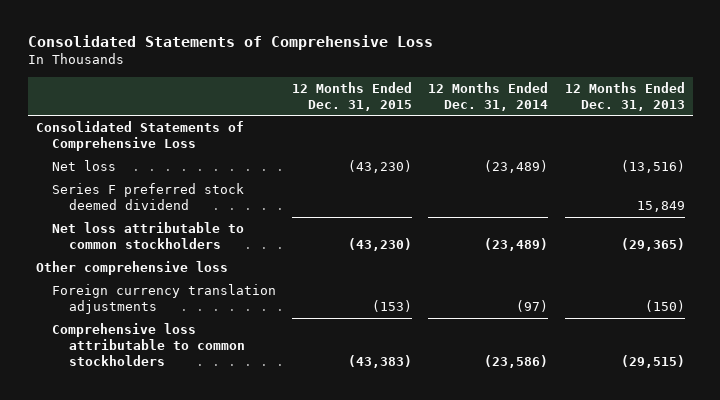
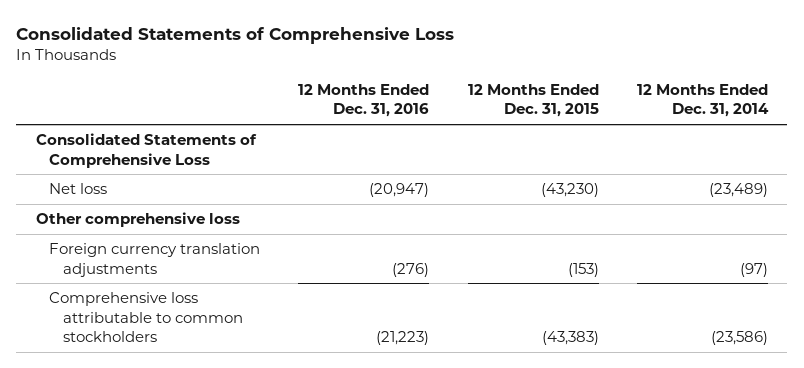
- | 12 Months Ended Dec. 31, 2015 | 12 Months Ended Dec. 31, 2014 | 12 Months Ended Dec. 31, 2013
+ | 12 Months Ended Dec. 31, 2016 | 12 Months Ended Dec. 31, 2015 | 12 Months Ended Dec. 31, 2014
- Series F preferred stock deemed dividend | | | 15,849
- Net loss attributable to common stockholders | (43,230) | (23,489) | (29,365)

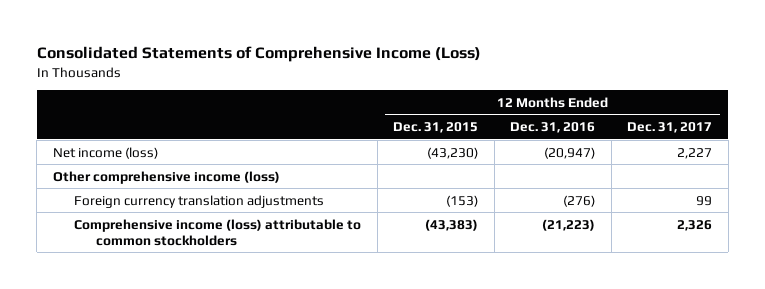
- Consolidated Statements of Comprehensive Loss
+ Consolidated Statements of Comprehensive Income (Loss)
- | 12 Months Ended Dec. 31, 2016 | 12 Months Ended Dec. 31, 2015 | 12 Months Ended Dec. 31, 2014
+ | 12 Months Ended Dec. 31, 2015 | 12 Months Ended Dec. 31, 2016 | 12 Months Ended Dec. 31, 2017
- Consolidated Statements of Comprehensive Loss
- Net loss | (20,947) | (43,230) | (23,489)
- Other comprehensive loss
+ Net income (loss) | (43,230) | (20,947) | 2,227
+ Other comprehensive income (loss)
- Comprehensive loss attributable to common stockholders | (21,223) | (43,383) | (23,586)
+ Comprehensive income (loss) attributable to common stockholders | (43,383) | (21,223) | 2,326

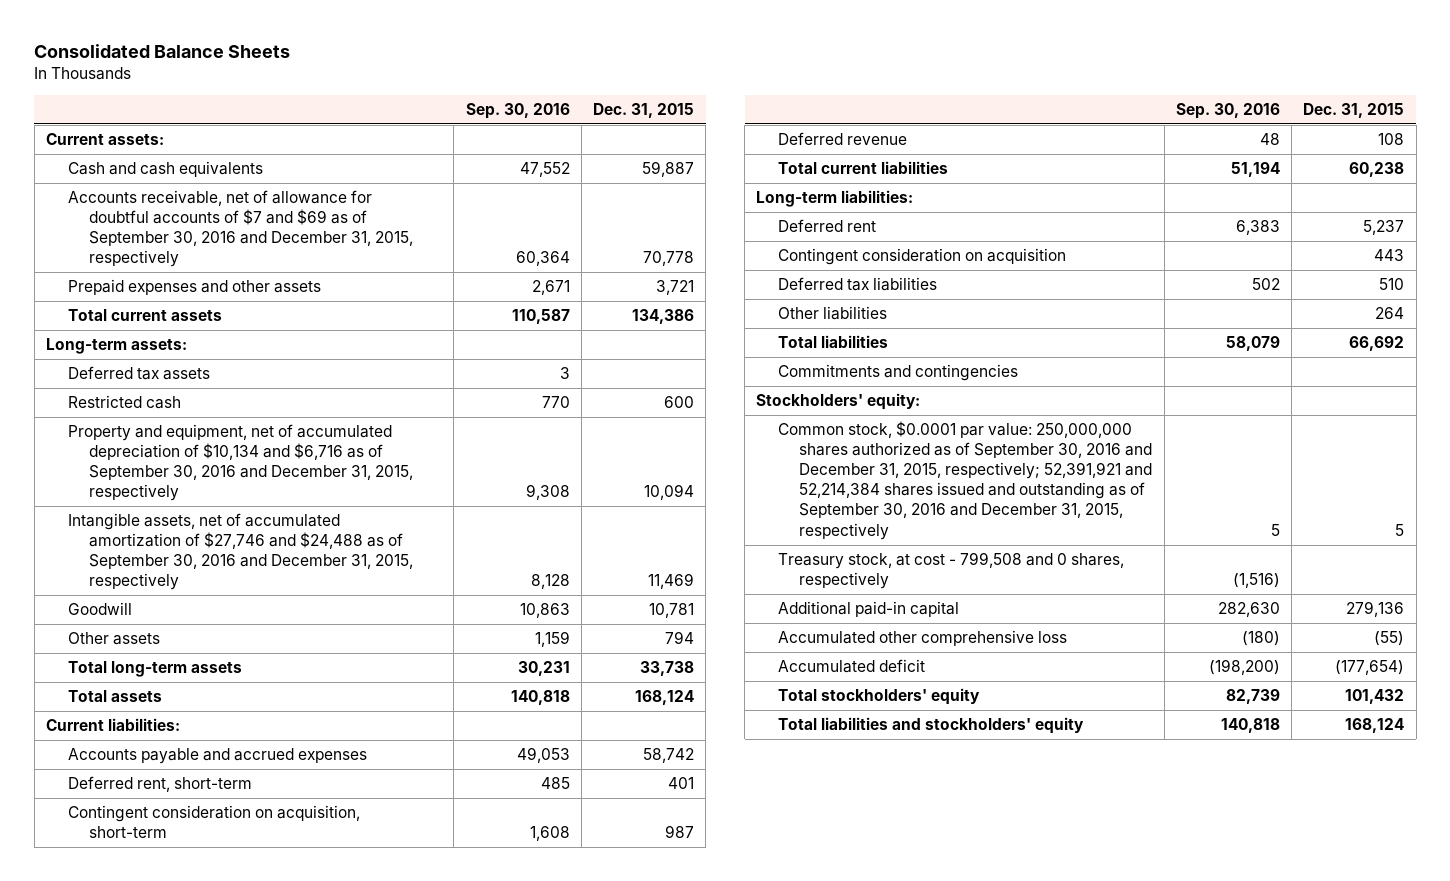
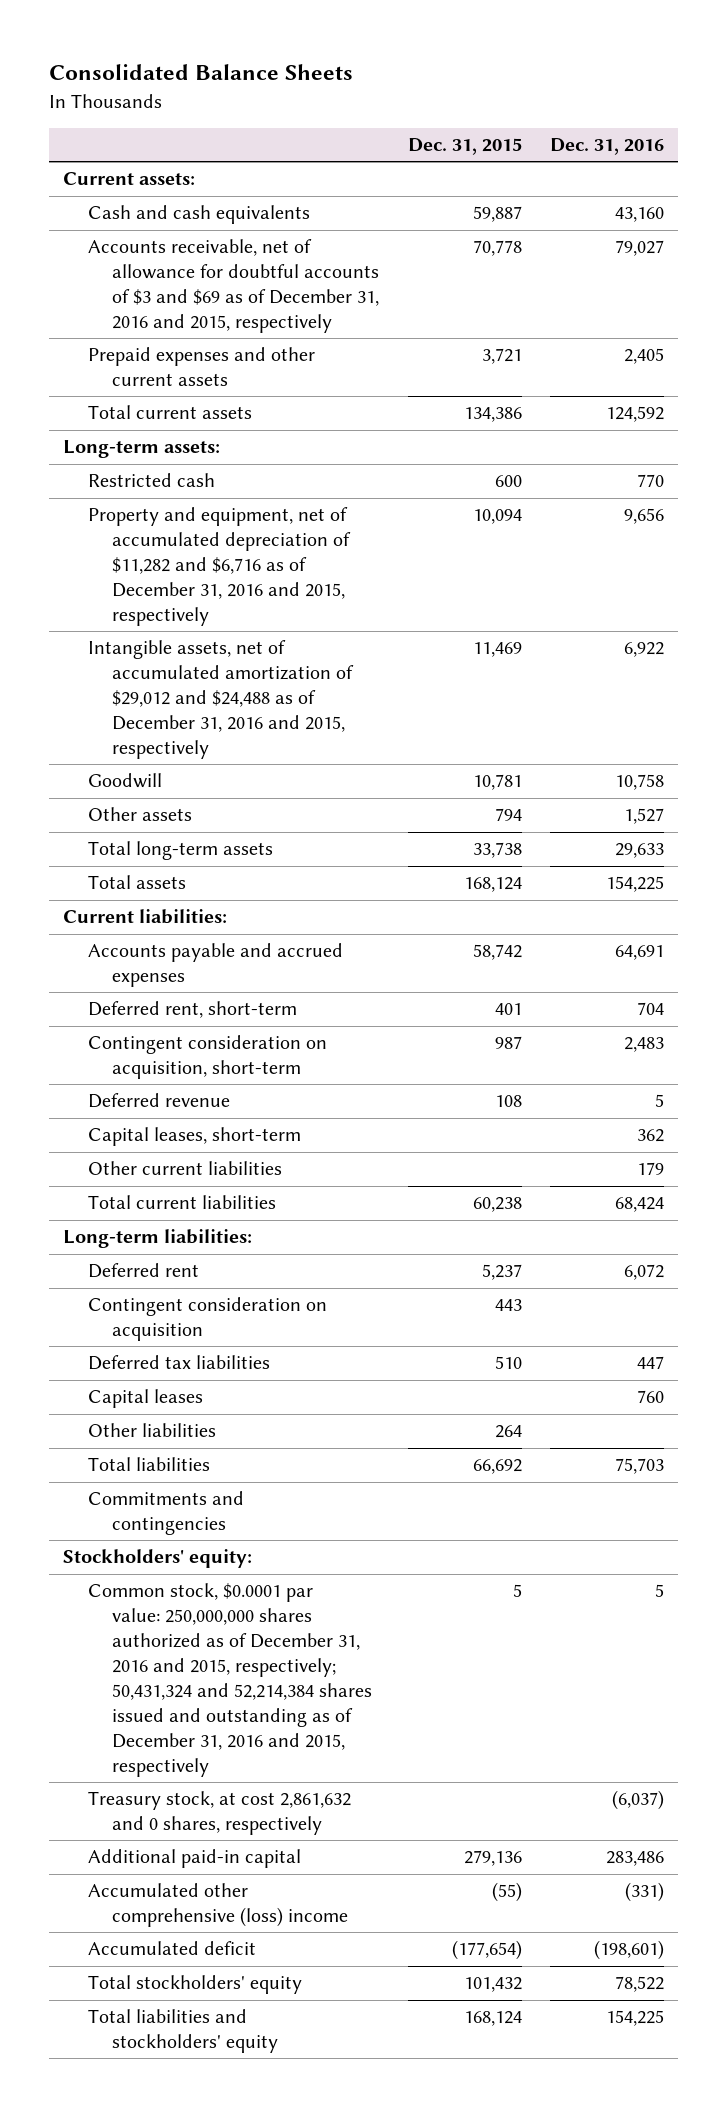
- | Sep. 30, 2016 | Dec. 31, 2015
+ | Dec. 31, 2015 | Dec. 31, 2016
- Accounts receivable, net of allowance for doubtful accounts of $7 and $69 as of September 30, 2016 and December 31, 2015, respectively | 60,364 | 70,778
- Prepaid expenses and other assets | 2,671 | 3,721
+ Accounts receivable, net of allowance for doubtful accounts of $3 and $69 as of December 31, 2016 and 2015, respectively | 70,778 | 79,027
+ Prepaid expenses and other current assets | 3,721 | 2,405
- Deferred tax assets | 3 |
- Property and equipment, net of accumulated depreciation of $10,134 and $6,716 as of September 30, 2016 and December 31, 2015, respectively | 9,308 | 10,094
- Intangible assets, net of accumulated amortization of $27,746 and $24,488 as of September 30, 2016 and December 31, 2015, respectively | 8,128 | 11,469
+ Property and equipment, net of accumulated depreciation of $11,282 and $6,716 as of December 31, 2016 and 2015, respectively | 10,094 | 9,656
+ Intangible assets, net of accumulated amortization of $29,012 and $24,488 as of December 31, 2016 and 2015, respectively | 11,469 | 6,922
+ Capital leases, short-term | | 362
+ Other current liabilities | | 179
+ Capital leases | | 760
- Common stock, $0.0001 par value: 250,000,000 shares authorized as of September 30, 2016 and December 31, 2015, respectively; 52,391,921 and 52,214,384 shares issued and outstanding as of September 30, 2016 and December 31, 2015, respectively | 5 | 5
- Treasury stock, at cost - 799,508 and 0 shares, respectively | (1,516) |
+ Common stock, $0.0001 par value: 250,000,000 shares authorized as of December 31, 2016 and 2015, respectively; 50,431,324 and 52,214,384 shares issued and outstanding as of December 31, 2016 and 2015, respectively | 5 | 5
+ Treasury stock, at cost 2,861,632 and 0 shares, respectively | | (6,037)
- Accumulated other comprehensive loss | (180) | (55)
+ Accumulated other comprehensive (loss) income | (55) | (331)

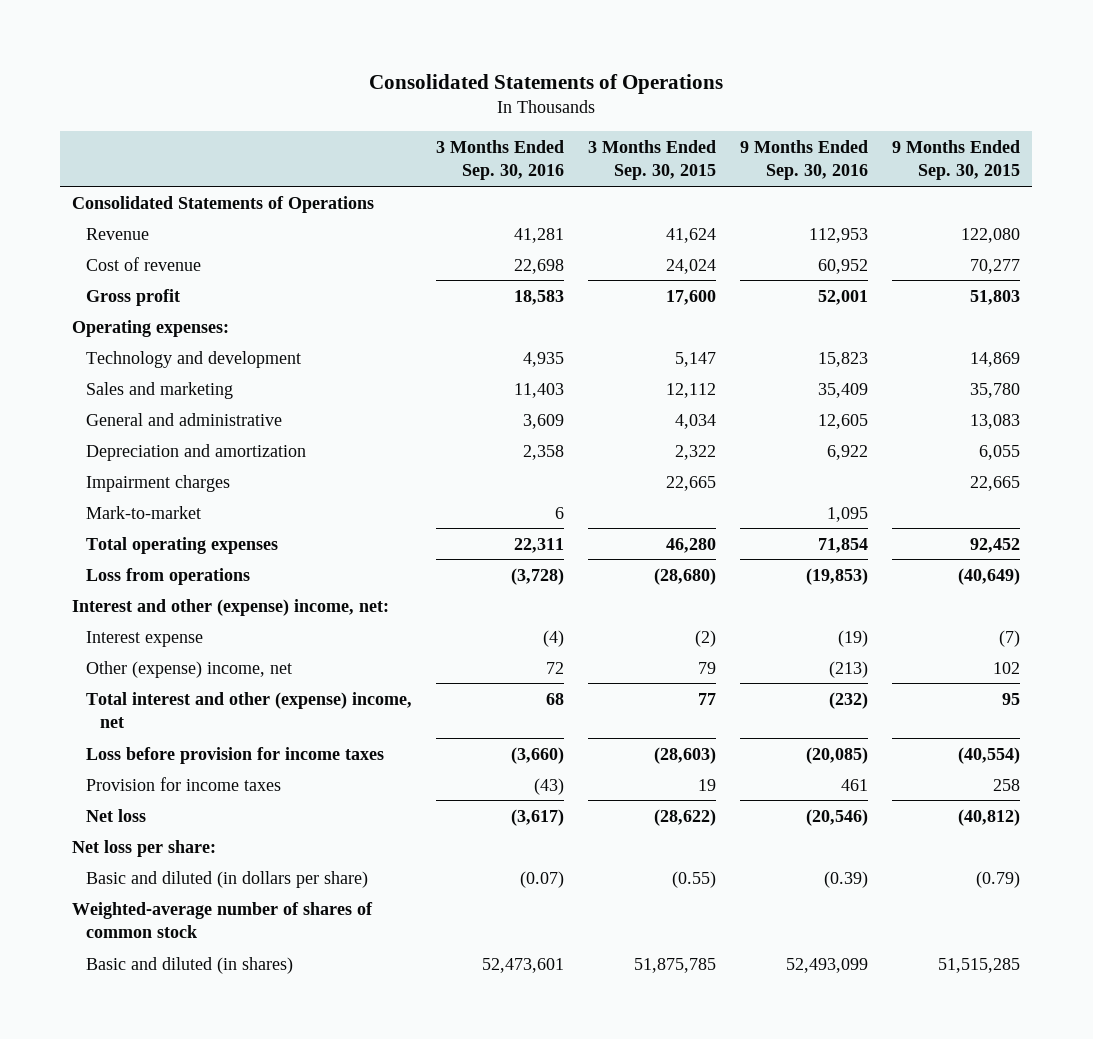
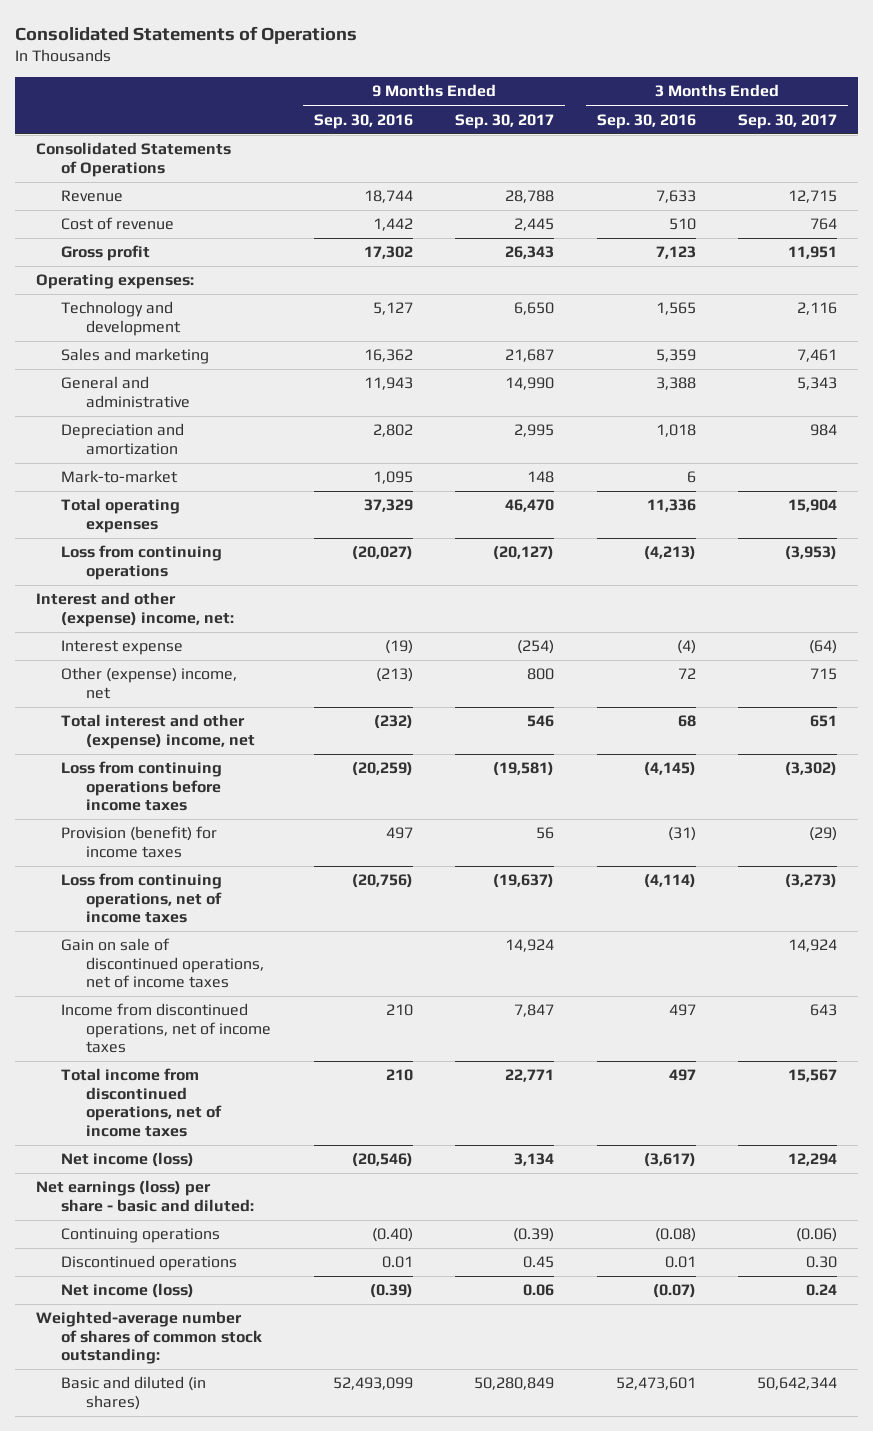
- | 3 Months Ended Sep. 30, 2016 | 3 Months Ended Sep. 30, 2015 | 9 Months Ended Sep. 30, 2016 | 9 Months Ended Sep. 30, 2015
+ | 9 Months Ended Sep. 30, 2016 | 9 Months Ended Sep. 30, 2017 | 3 Months Ended Sep. 30, 2016 | 3 Months Ended Sep. 30, 2017
- Revenue | 41,281 | 41,624 | 112,953 | 122,080
- Cost of revenue | 22,698 | 24,024 | 60,952 | 70,277
- Gross profit | 18,583 | 17,600 | 52,001 | 51,803
+ Revenue | 18,744 | 28,788 | 7,633 | 12,715
+ Cost of revenue | 1,442 | 2,445 | 510 | 764
+ Gross profit | 17,302 | 26,343 | 7,123 | 11,951
- Technology and development | 4,935 | 5,147 | 15,823 | 14,869
- Sales and marketing | 11,403 | 12,112 | 35,409 | 35,780
- General and administrative | 3,609 | 4,034 | 12,605 | 13,083
- Depreciation and amortization | 2,358 | 2,322 | 6,922 | 6,055
- Impairment charges | | 22,665 | | 22,665
+ Technology and development | 5,127 | 6,650 | 1,565 | 2,116
+ Sales and marketing | 16,362 | 21,687 | 5,359 | 7,461
+ General and administrative | 11,943 | 14,990 | 3,388 | 5,343
+ Depreciation and amortization | 2,802 | 2,995 | 1,018 | 984
- Total operating expenses | 22,311 | 46,280 | 71,854 | 92,452
- Loss from operations | (3,728) | (28,680) | (19,853) | (40,649)
+ Total operating expenses | 37,329 | 46,470 | 11,336 | 15,904
+ Loss from continuing operations | (20,027) | (20,127) | (4,213) | (3,953)
- Loss before provision for income taxes | (3,660) | (28,603) | (20,085) | (40,554)
- Provision for income taxes | (43) | 19 | 461 | 258
- Net loss | (3,617) | (28,622) | (20,546) | (40,812)
- Net loss per share:
- Basic and diluted (in dollars per share) | (0.07) | (0.55) | (0.39) | (0.79)
- Weighted-average number of shares of common stock
+ Loss from continuing operations before income taxes | (20,259) | (19,581) | (4,145) | (3,302)
+ Provision (benefit) for income taxes | 497 | 56 | (31) | (29)
+ Loss from continuing operations, net of income taxes | (20,756) | (19,637) | (4,114) | (3,273)
+ Gain on sale of discontinued operations, net of income taxes | | 14,924 | | 14,924
+ Income from discontinued operations, net of income taxes | 210 | 7,847 | 497 | 643
+ Total income from discontinued operations, net of income taxes | 210 | 22,771 | 497 | 15,567
+ Net income (loss) | (20,546) | 3,134 | (3,617) | 12,294
+ Net earnings (loss) per share - basic and diluted:
+ Continuing operations | (0.40) | (0.39) | (0.08) | (0.06)
+ Discontinued operations | 0.01 | 0.45 | 0.01 | 0.30
+ Net income (loss) | (0.39) | 0.06 | (0.07) | 0.24
+ Weighted-average number of shares of common stock outstanding:

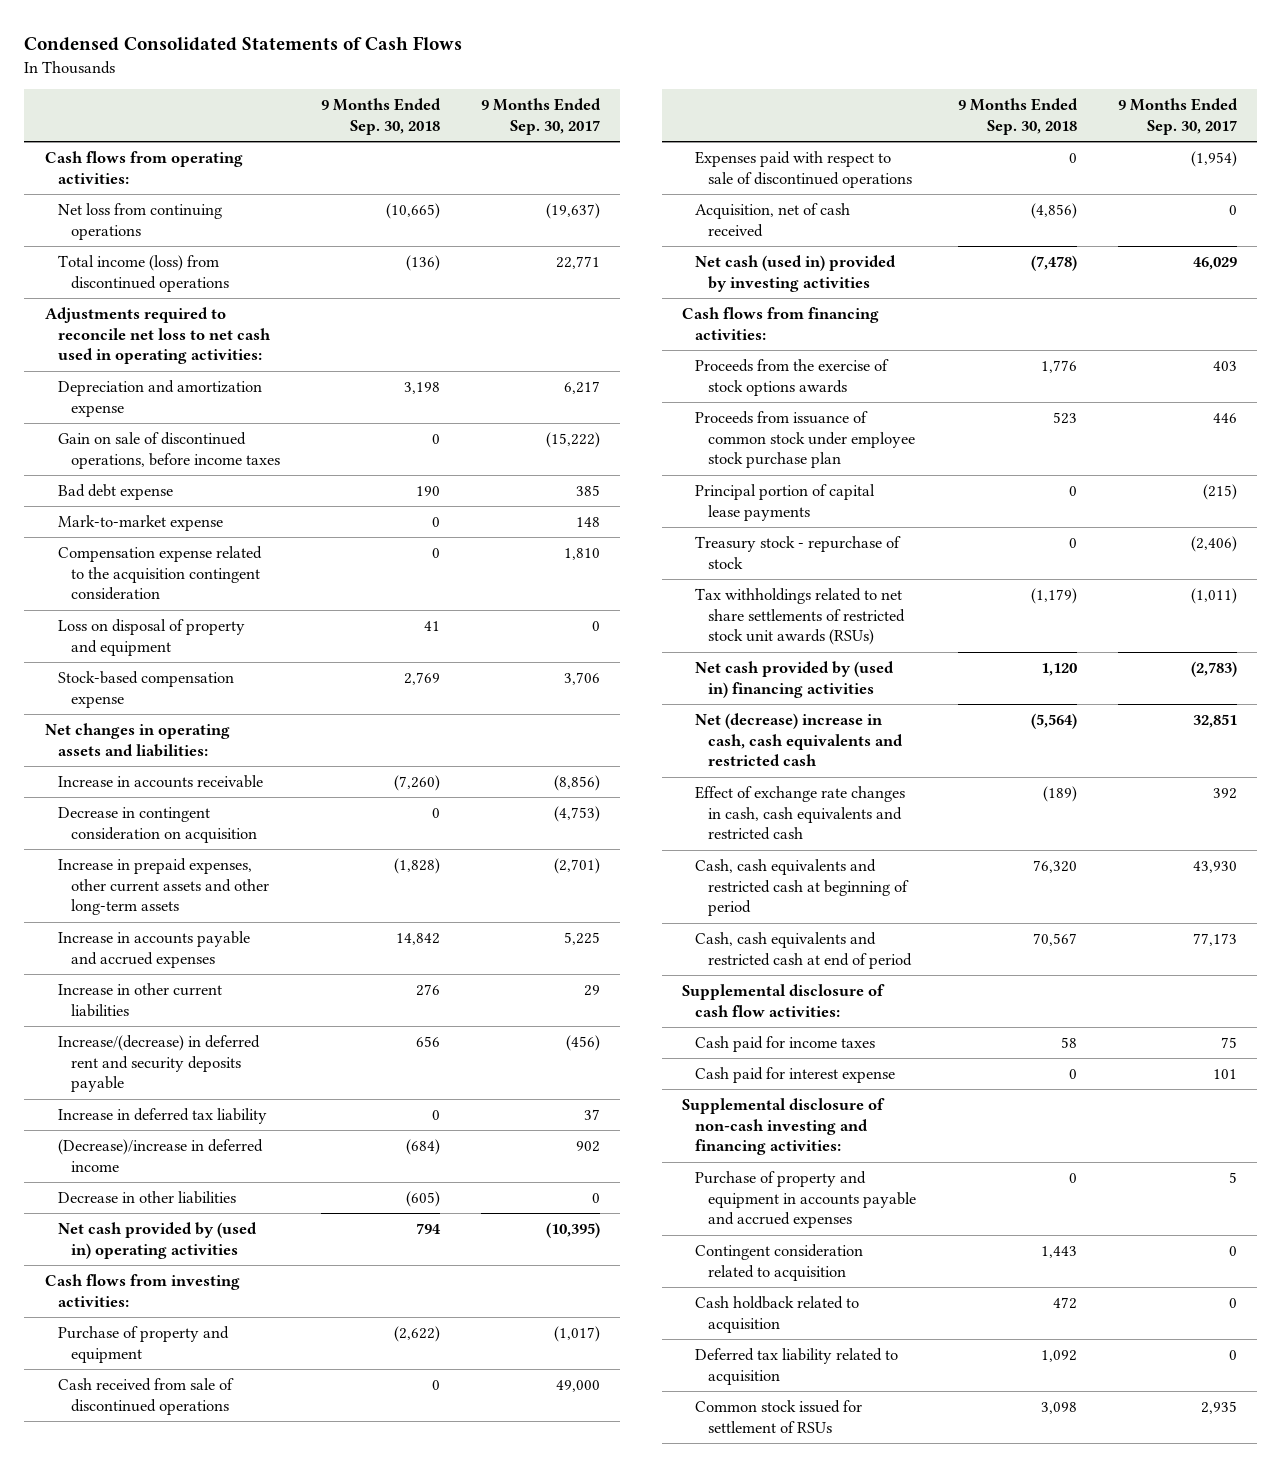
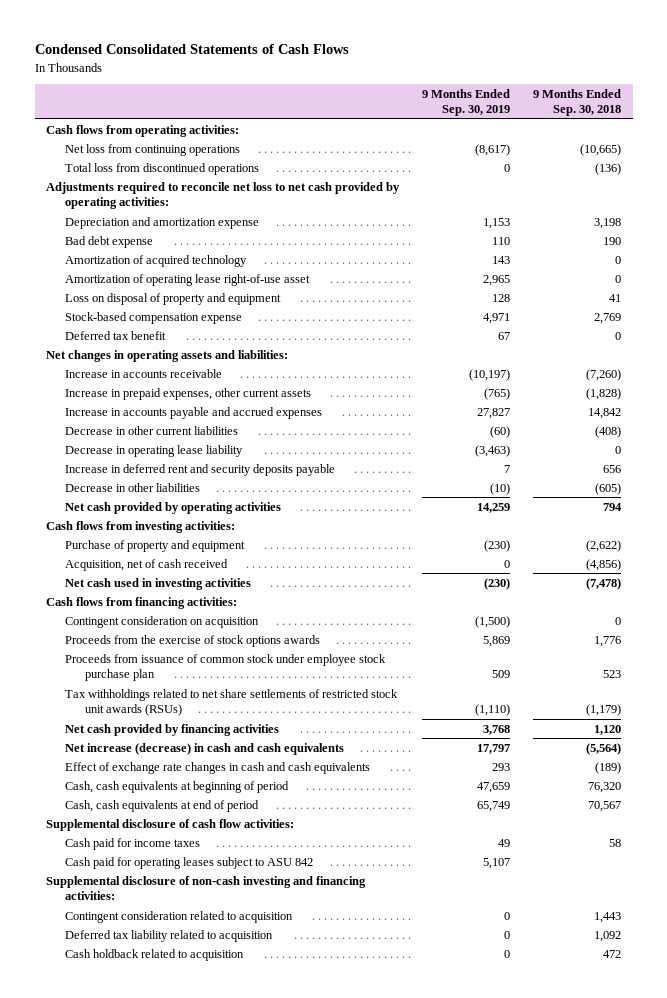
- | 9 Months Ended Sep. 30, 2018 | 9 Months Ended Sep. 30, 2017
+ | 9 Months Ended Sep. 30, 2019 | 9 Months Ended Sep. 30, 2018
- Total income (loss) from discontinued operations | (136) | 22,771
- Adjustments required to reconcile net loss to net cash used in operating activities:
+ Total loss from discontinued operations | 0 | (136)
+ Adjustments required to reconcile net loss to net cash provided by operating activities:
- Gain on sale of discontinued operations, before income taxes | 0 | (15,222)
- Mark-to-market expense | 0 | 148
- Compensation expense related to the acquisition contingent consideration | 0 | 1,810
+ Amortization of acquired technology | 143 | 0
+ Amortization of operating lease right-of-use asset | 2,965 | 0
+ Deferred tax benefit | 67 | 0
- Decrease in contingent consideration on acquisition | 0 | (4,753)
- Increase in prepaid expenses, other current assets and other long-term assets | (1,828) | (2,701)
+ Increase in prepaid expenses, other current assets | (765) | (1,828)
- Increase in other current liabilities | 276 | 29
- Increase/(decrease) in deferred rent and security deposits payable | 656 | (456)
- Increase in deferred tax liability | 0 | 37
- (Decrease)/increase in deferred income | (684) | 902
+ Decrease in other current liabilities | (60) | (408)
+ Decrease in operating lease liability | (3,463) | 0
+ Increase in deferred rent and security deposits payable | 7 | 656
- Net cash provided by (used in) operating activities | 794 | (10,395)
+ Net cash provided by operating activities | 14,259 | 794
- Cash received from sale of discontinued operations | 0 | 49,000
- Expenses paid with respect to sale of discontinued operations | 0 | (1,954)
- Net cash (used in) provided by investing activities | (7,478) | 46,029
+ Net cash used in investing activities | (230) | (7,478)
+ Contingent consideration on acquisition | (1,500) | 0
- Principal portion of capital lease payments | 0 | (215)
- Treasury stock - repurchase of stock | 0 | (2,406)
- Net cash provided by (used in) financing activities | 1,120 | (2,783)
- Net (decrease) increase in cash, cash equivalents and restricted cash | (5,564) | 32,851
- Effect of exchange rate changes in cash, cash equivalents and restricted cash | (189) | 392
- Cash, cash equivalents and restricted cash at beginning of period | 76,320 | 43,930
- Cash, cash equivalents and restricted cash at end of period | 70,567 | 77,173
+ Net cash provided by financing activities | 3,768 | 1,120
+ Net increase (decrease) in cash and cash equivalents | 17,797 | (5,564)
+ Effect of exchange rate changes in cash and cash equivalents | 293 | (189)
+ Cash, cash equivalents at beginning of period | 47,659 | 76,320
+ Cash, cash equivalents at end of period | 65,749 | 70,567
- Cash paid for interest expense | 0 | 101
+ Cash paid for operating leases subject to ASU 842 | 5,107 |
- Purchase of property and equipment in accounts payable and accrued expenses | 0 | 5
- Common stock issued for settlement of RSUs | 3,098 | 2,935
moved down: Cash holdback related to acquisition | 0 | 472

